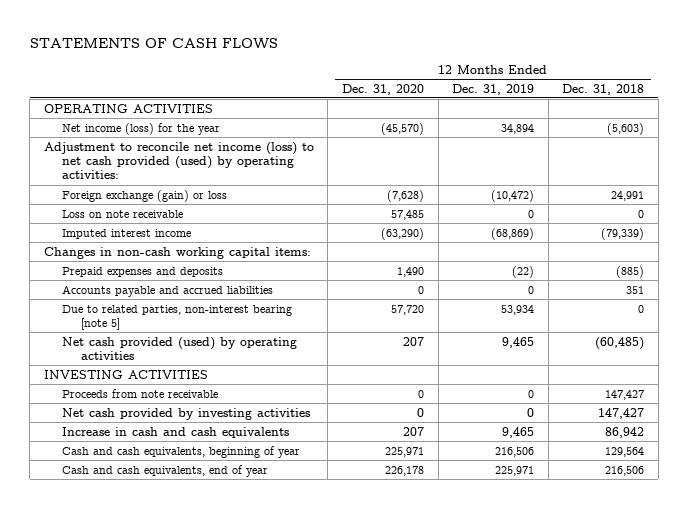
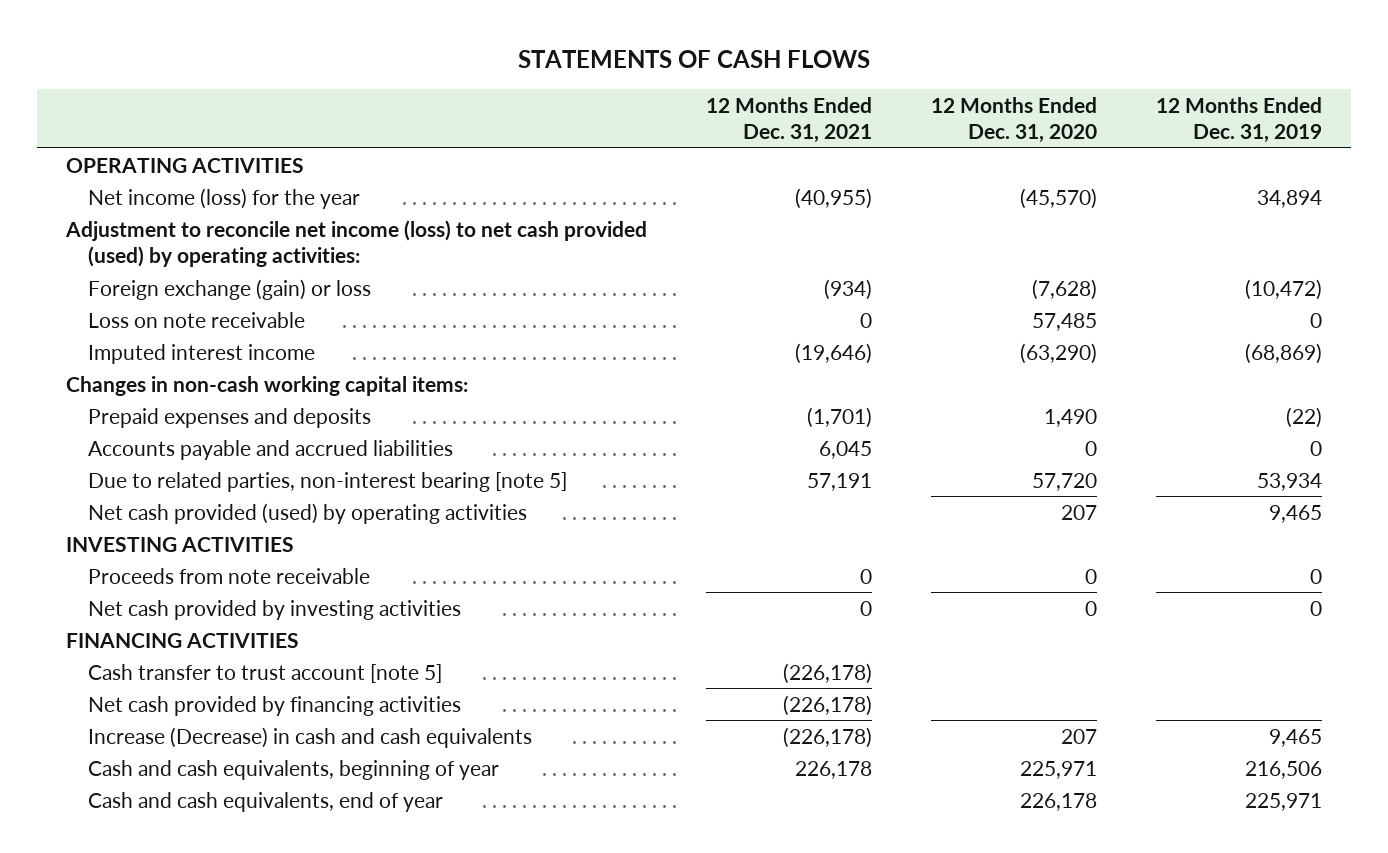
- | 12 Months Ended Dec. 31, 2020 | 12 Months Ended Dec. 31, 2019 | 12 Months Ended Dec. 31, 2018
+ | 12 Months Ended Dec. 31, 2021 | 12 Months Ended Dec. 31, 2020 | 12 Months Ended Dec. 31, 2019
- Increase in cash and cash equivalents | 207 | 9,465 | 86,942
+ FINANCING ACTIVITIES
+ Cash transfer to trust account [note 5] | (226,178) | |
+ Net cash provided by financing activities | (226,178) | |
+ Increase (Decrease) in cash and cash equivalents | (226,178) | 207 | 9,465

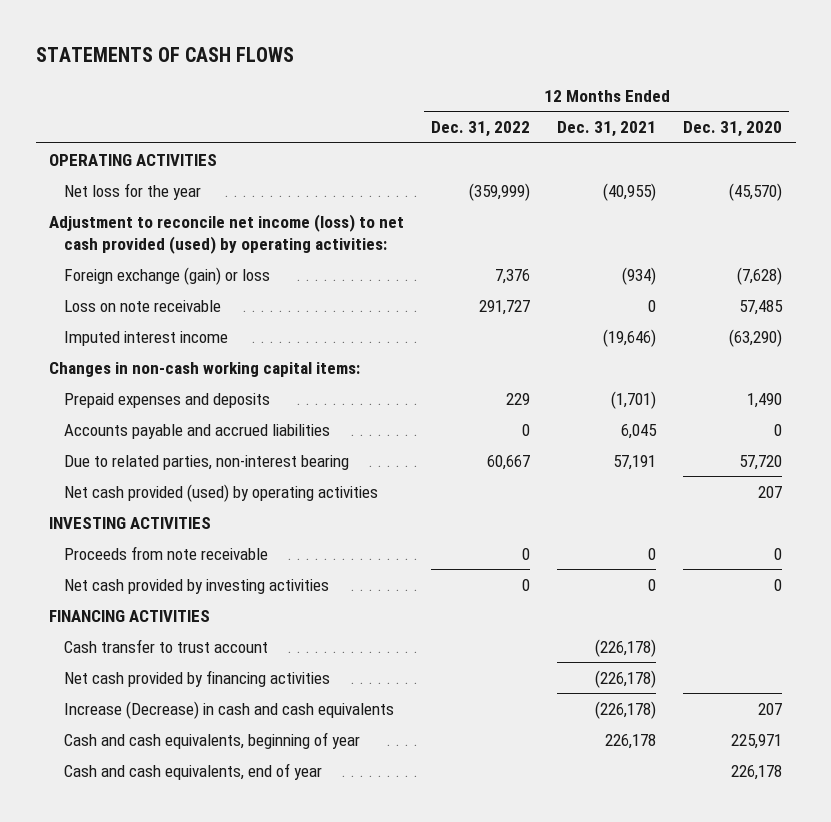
- | 12 Months Ended Dec. 31, 2021 | 12 Months Ended Dec. 31, 2020 | 12 Months Ended Dec. 31, 2019
+ | 12 Months Ended Dec. 31, 2022 | 12 Months Ended Dec. 31, 2021 | 12 Months Ended Dec. 31, 2020
- Net income (loss) for the year | (40,955) | (45,570) | 34,894
+ Net loss for the year | (359,999) | (40,955) | (45,570)
- Due to related parties, non-interest bearing [note 5] | 57,191 | 57,720 | 53,934
+ Due to related parties, non-interest bearing | 60,667 | 57,191 | 57,720
- Cash transfer to trust account [note 5] | (226,178) | |
+ Cash transfer to trust account | | (226,178) |

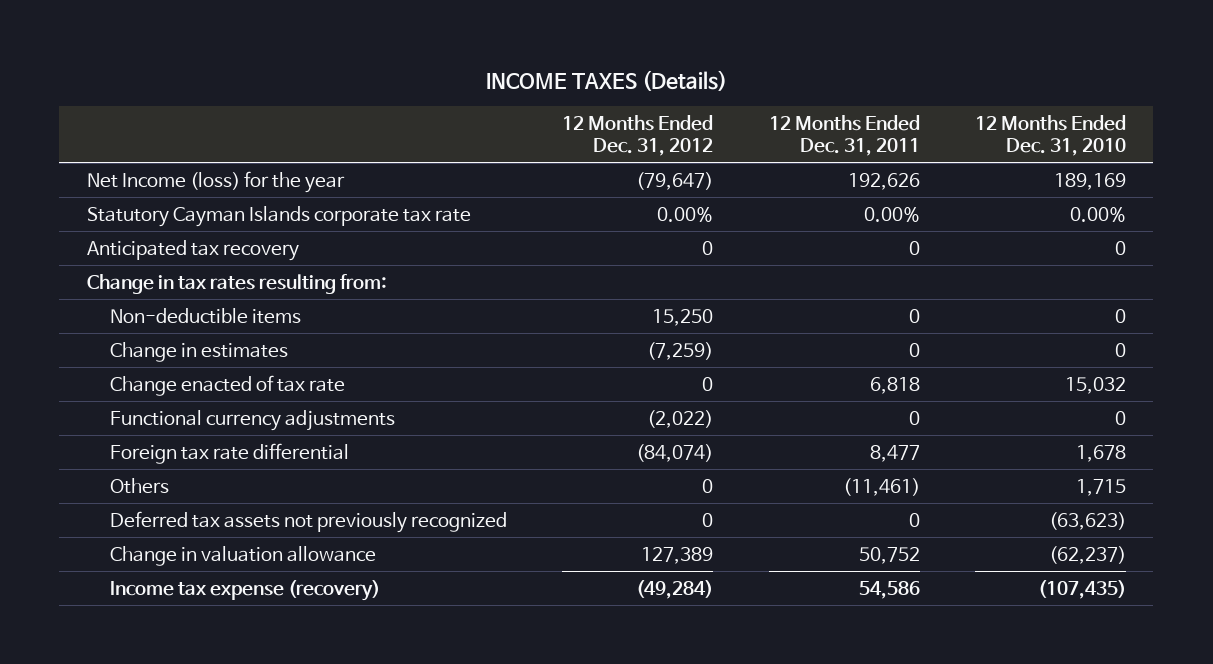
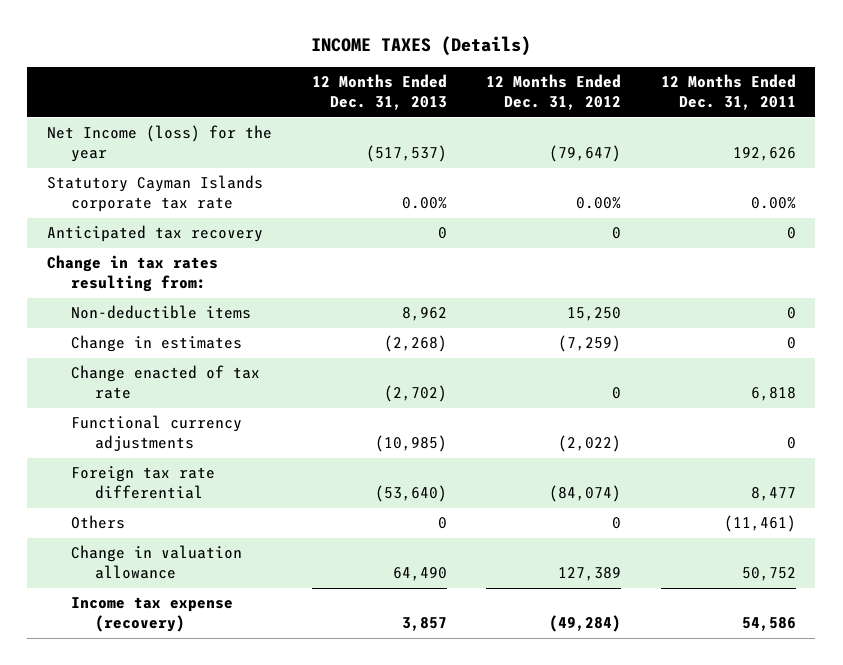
- | 12 Months Ended Dec. 31, 2012 | 12 Months Ended Dec. 31, 2011 | 12 Months Ended Dec. 31, 2010
+ | 12 Months Ended Dec. 31, 2013 | 12 Months Ended Dec. 31, 2012 | 12 Months Ended Dec. 31, 2011
- Deferred tax assets not previously recognized | 0 | 0 | (63,623)

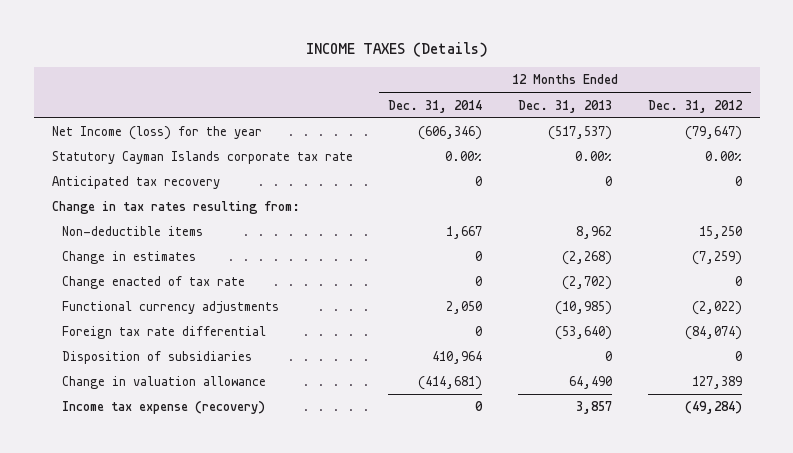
- | 12 Months Ended Dec. 31, 2013 | 12 Months Ended Dec. 31, 2012 | 12 Months Ended Dec. 31, 2011
+ | 12 Months Ended Dec. 31, 2014 | 12 Months Ended Dec. 31, 2013 | 12 Months Ended Dec. 31, 2012
- Others | 0 | 0 | (11,461)
+ Disposition of subsidiaries | 410,964 | 0 | 0

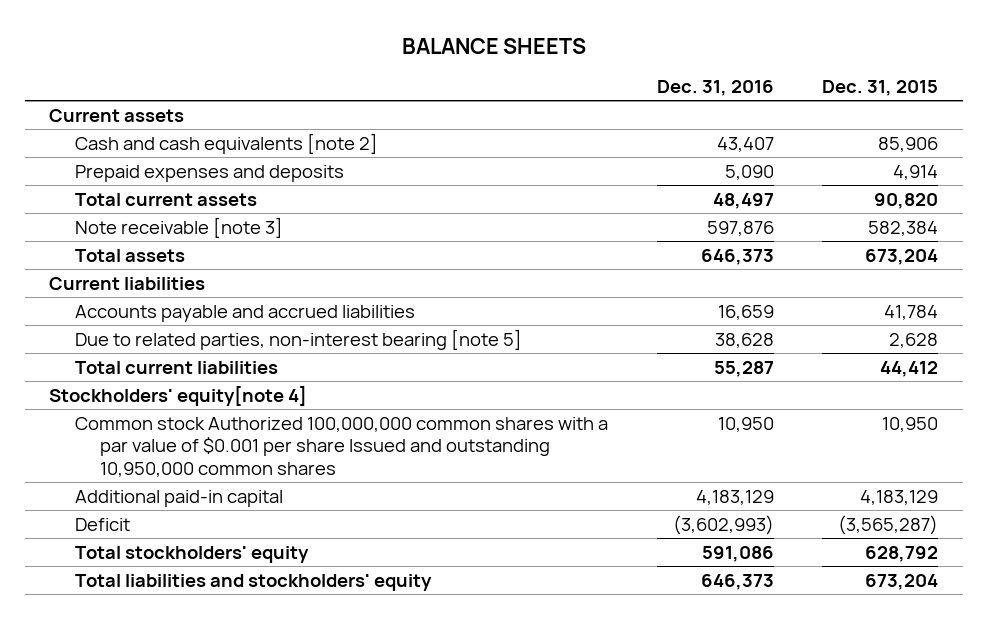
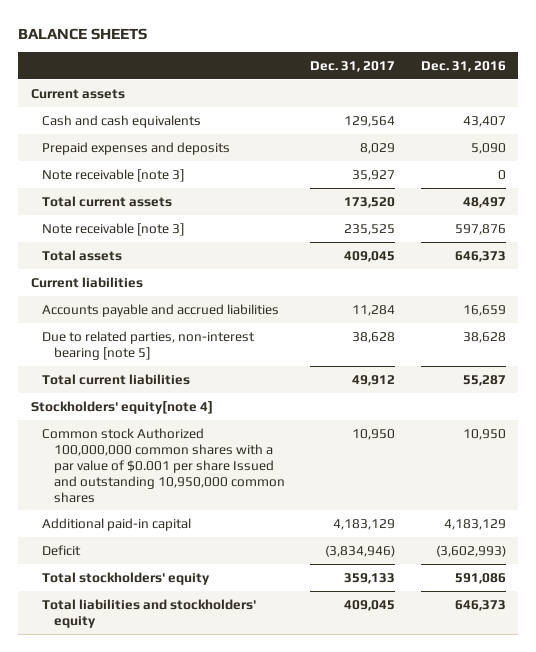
- | Dec. 31, 2016 | Dec. 31, 2015
+ | Dec. 31, 2017 | Dec. 31, 2016
- Cash and cash equivalents [note 2] | 43,407 | 85,906
+ Cash and cash equivalents | 129,564 | 43,407
+ Note receivable [note 3] | 35,927 | 0

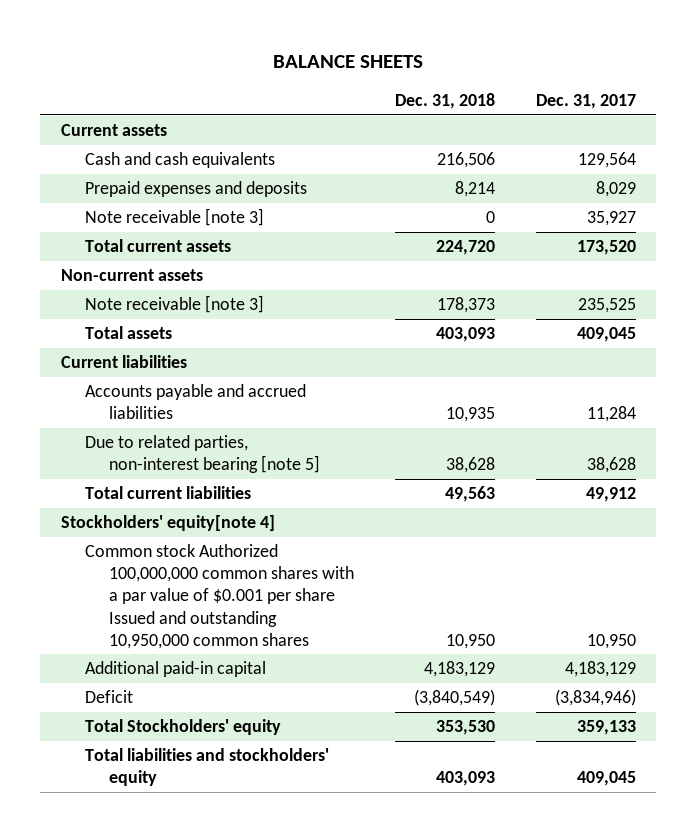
- | Dec. 31, 2017 | Dec. 31, 2016
+ | Dec. 31, 2018 | Dec. 31, 2017
+ Non-current assets
- Total stockholders' equity | 359,133 | 591,086
+ Total Stockholders' equity | 353,530 | 359,133

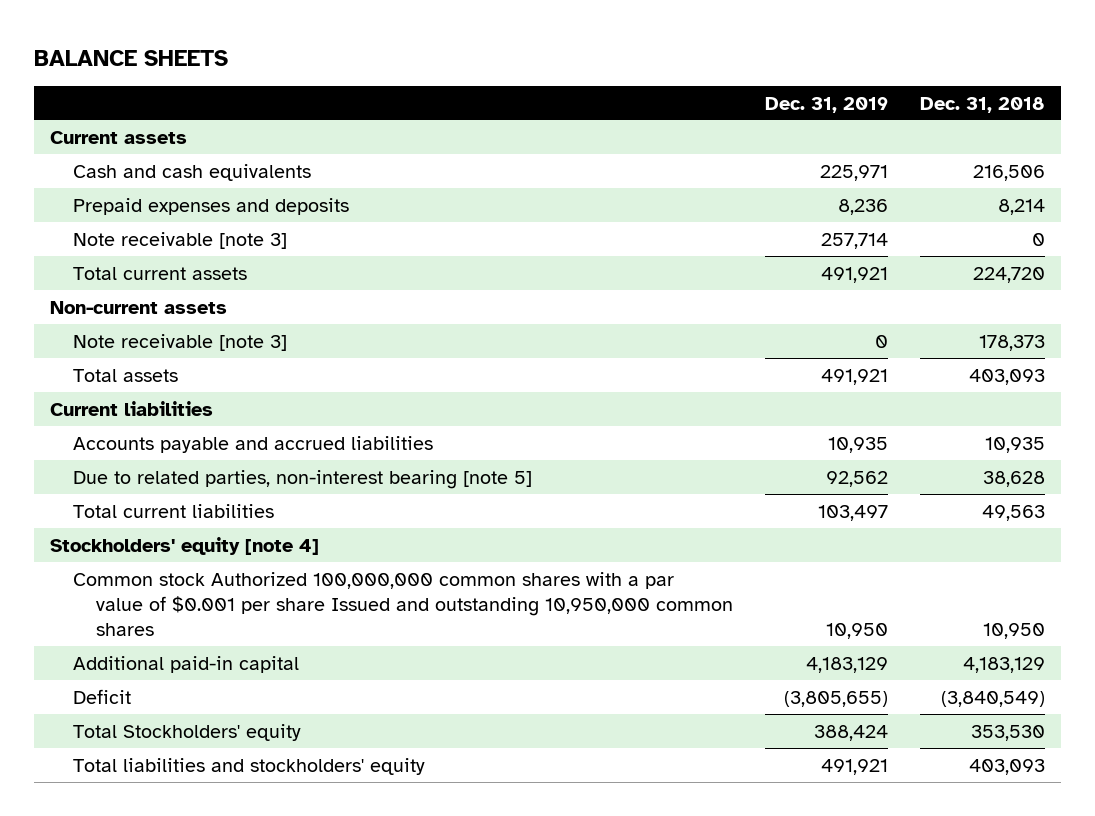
- | Dec. 31, 2018 | Dec. 31, 2017
+ | Dec. 31, 2019 | Dec. 31, 2018
- Stockholders' equity[note 4]
+ Stockholders' equity [note 4]

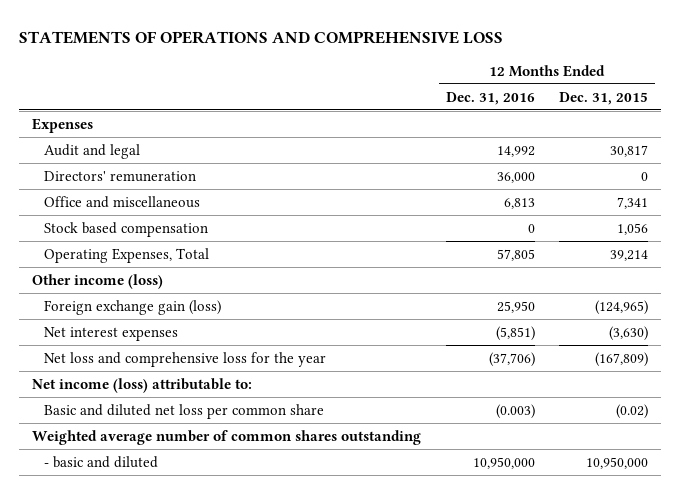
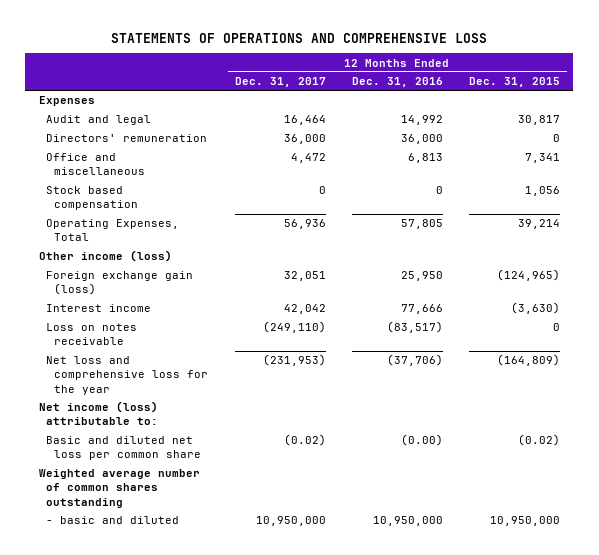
- | 12 Months Ended Dec. 31, 2016 | 12 Months Ended Dec. 31, 2015
+ | 12 Months Ended Dec. 31, 2017 | 12 Months Ended Dec. 31, 2016 | 12 Months Ended Dec. 31, 2015
- Net interest expenses | (5,851) | (3,630)
- Net loss and comprehensive loss for the year | (37,706) | (167,809)
+ Interest income | 42,042 | 77,666 | (3,630)
+ Loss on notes receivable | (249,110) | (83,517) | 0
+ Net loss and comprehensive loss for the year | (231,953) | (37,706) | (164,809)
- Basic and diluted net loss per common share | (0.003) | (0.02)
+ Basic and diluted net loss per common share | (0.02) | (0.00) | (0.02)

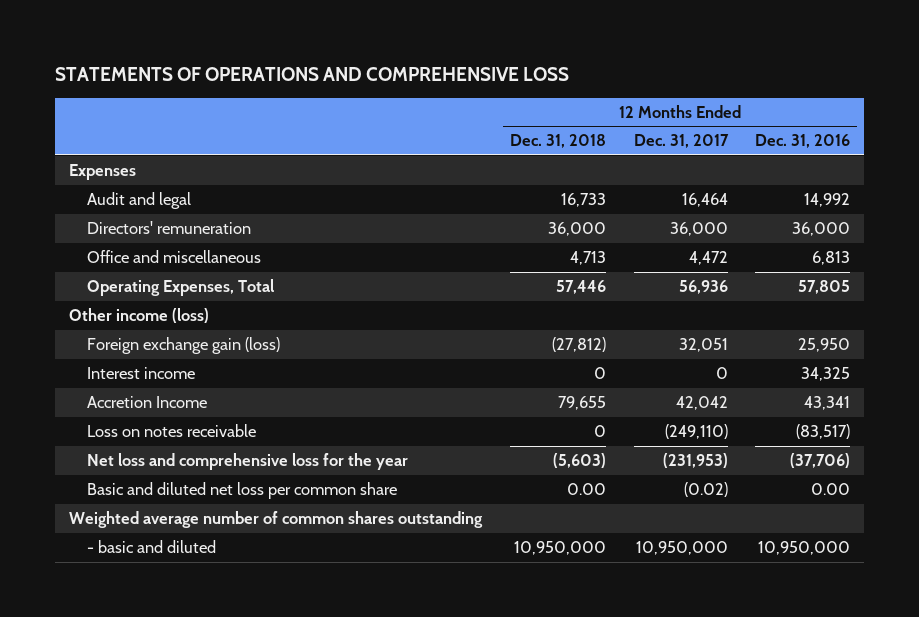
- | 12 Months Ended Dec. 31, 2017 | 12 Months Ended Dec. 31, 2016 | 12 Months Ended Dec. 31, 2015
+ | 12 Months Ended Dec. 31, 2018 | 12 Months Ended Dec. 31, 2017 | 12 Months Ended Dec. 31, 2016
- Stock based compensation | 0 | 0 | 1,056
- Interest income | 42,042 | 77,666 | (3,630)
+ Interest income | 0 | 0 | 34,325
+ Accretion Income | 79,655 | 42,042 | 43,341
- Net income (loss) attributable to:
- Basic and diluted net loss per common share | (0.02) | (0.00) | (0.02)
+ Basic and diluted net loss per common share | 0.00 | (0.02) | 0.00

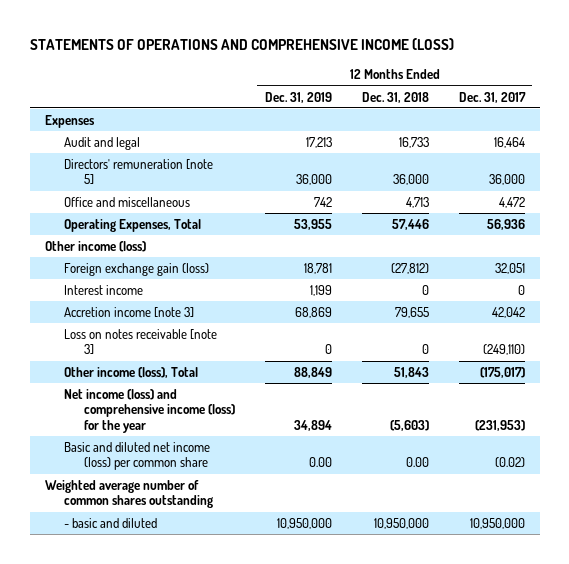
- STATEMENTS OF OPERATIONS AND COMPREHENSIVE LOSS
+ STATEMENTS OF OPERATIONS AND COMPREHENSIVE INCOME (LOSS)
- | 12 Months Ended Dec. 31, 2018 | 12 Months Ended Dec. 31, 2017 | 12 Months Ended Dec. 31, 2016
+ | 12 Months Ended Dec. 31, 2019 | 12 Months Ended Dec. 31, 2018 | 12 Months Ended Dec. 31, 2017
- Directors' remuneration | 36,000 | 36,000 | 36,000
+ Directors' remuneration [note 5] | 36,000 | 36,000 | 36,000
- Accretion Income | 79,655 | 42,042 | 43,341
- Loss on notes receivable | 0 | (249,110) | (83,517)
- Net loss and comprehensive loss for the year | (5,603) | (231,953) | (37,706)
- Basic and diluted net loss per common share | 0.00 | (0.02) | 0.00
+ Accretion income [note 3] | 68,869 | 79,655 | 42,042
+ Loss on notes receivable [note 3] | 0 | 0 | (249,110)
+ Other income (loss), Total | 88,849 | 51,843 | (175,017)
+ Net income (loss) and comprehensive income (loss) for the year | 34,894 | (5,603) | (231,953)
+ Basic and diluted net income (loss) per common share | 0.00 | 0.00 | (0.02)

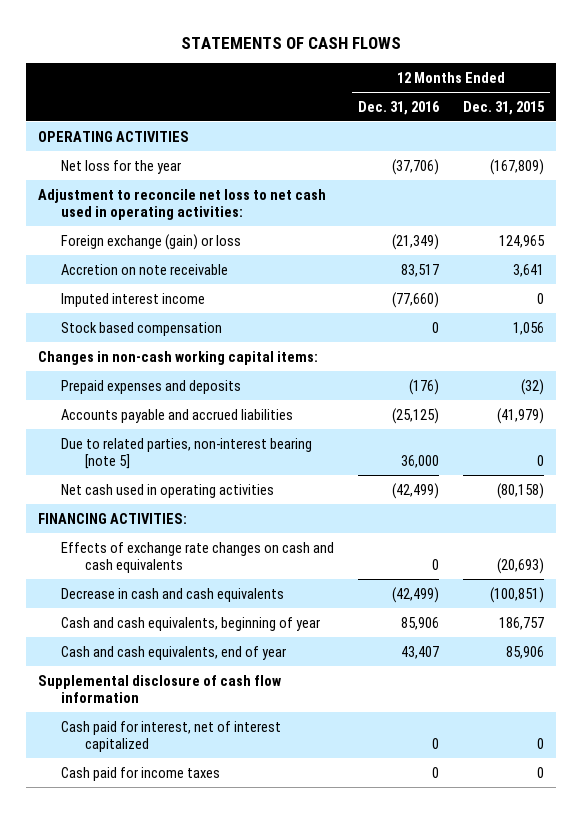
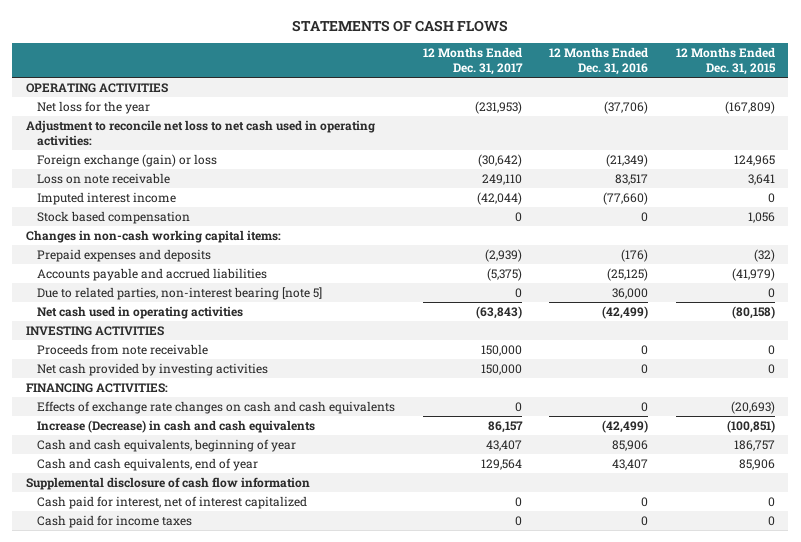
- | 12 Months Ended Dec. 31, 2016 | 12 Months Ended Dec. 31, 2015
+ | 12 Months Ended Dec. 31, 2017 | 12 Months Ended Dec. 31, 2016 | 12 Months Ended Dec. 31, 2015
- Accretion on note receivable | 83,517 | 3,641
+ Loss on note receivable | 249,110 | 83,517 | 3,641
+ INVESTING ACTIVITIES
+ Proceeds from note receivable | 150,000 | 0 | 0
+ Net cash provided by investing activities | 150,000 | 0 | 0
- Decrease in cash and cash equivalents | (42,499) | (100,851)
+ Increase (Decrease) in cash and cash equivalents | 86,157 | (42,499) | (100,851)

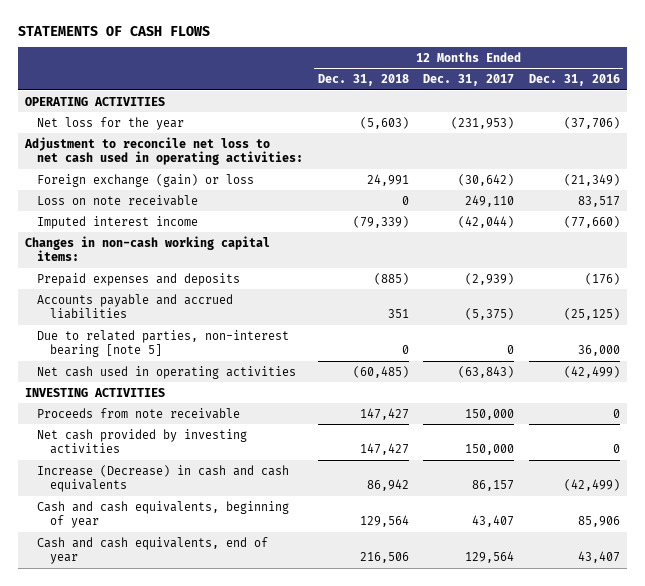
- | 12 Months Ended Dec. 31, 2017 | 12 Months Ended Dec. 31, 2016 | 12 Months Ended Dec. 31, 2015
+ | 12 Months Ended Dec. 31, 2018 | 12 Months Ended Dec. 31, 2017 | 12 Months Ended Dec. 31, 2016
- Stock based compensation | 0 | 0 | 1,056
- FINANCING ACTIVITIES:
- Effects of exchange rate changes on cash and cash equivalents | 0 | 0 | (20,693)
- Supplemental disclosure of cash flow information
- Cash paid for interest, net of interest capitalized | 0 | 0 | 0
- Cash paid for income taxes | 0 | 0 | 0

